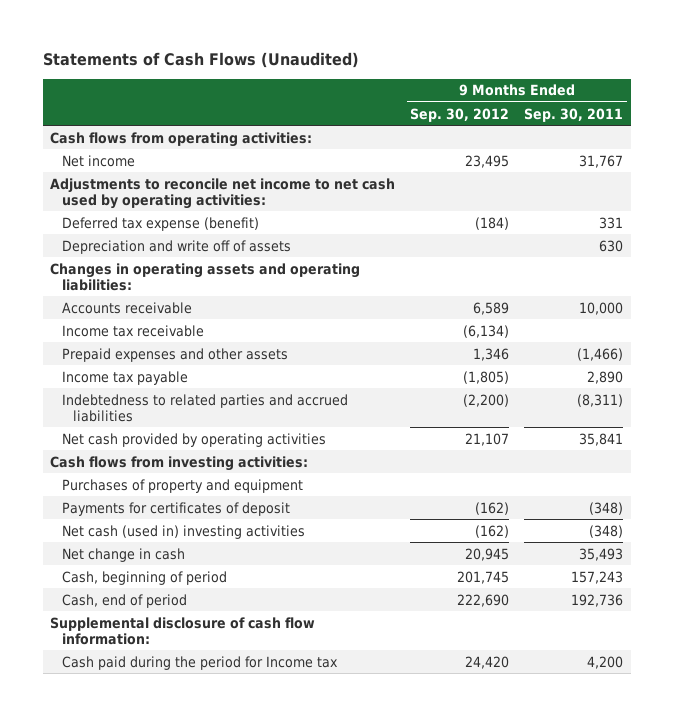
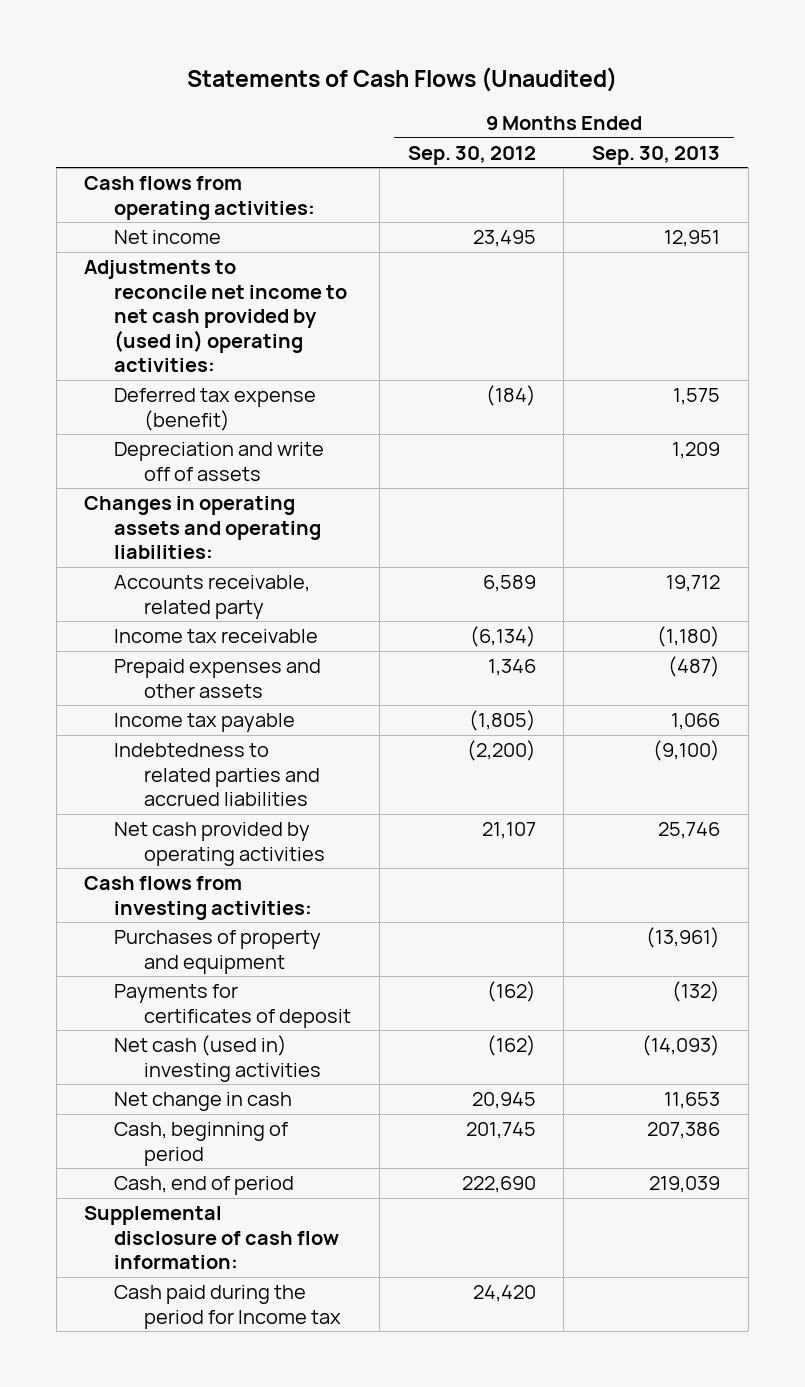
- | 9 Months Ended Sep. 30, 2012 | 9 Months Ended Sep. 30, 2011
+ | 9 Months Ended Sep. 30, 2012 | 9 Months Ended Sep. 30, 2013
- Adjustments to reconcile net income to net cash used by operating activities:
+ Adjustments to reconcile net income to net cash provided by (used in) operating activities:
- Accounts receivable | 6,589 | 10,000
+ Accounts receivable, related party | 6,589 | 19,712

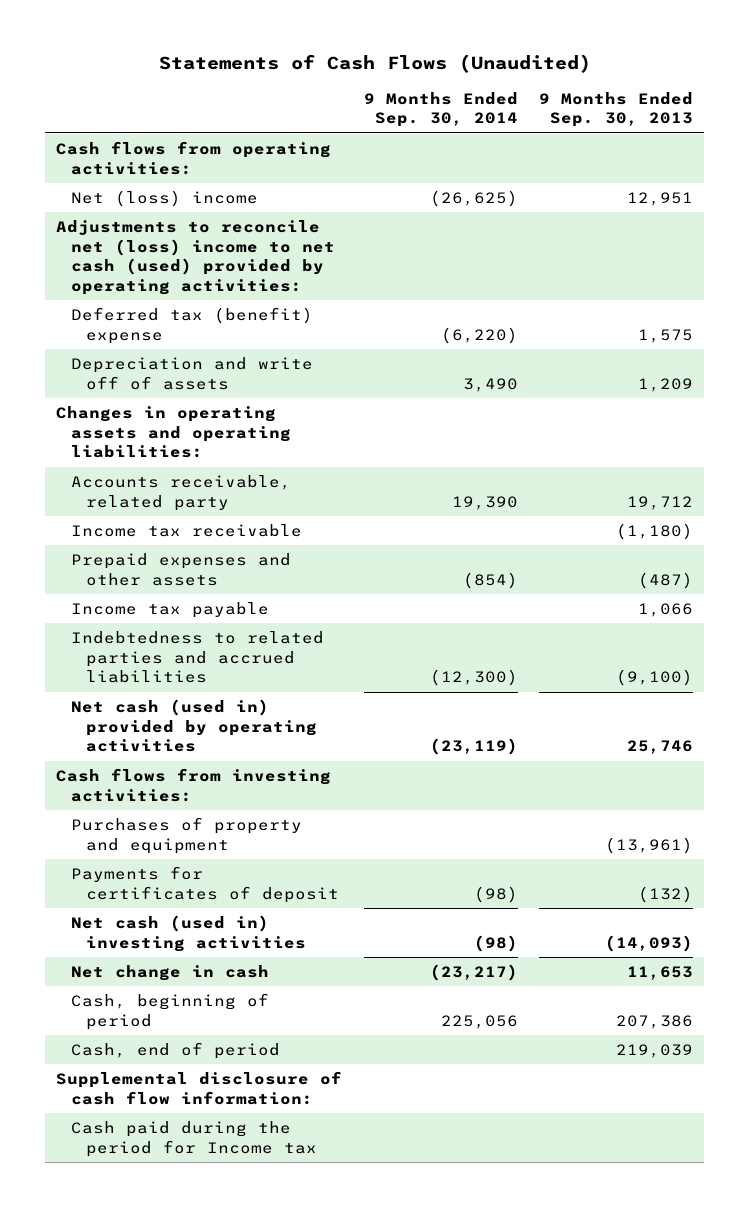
- | 9 Months Ended Sep. 30, 2012 | 9 Months Ended Sep. 30, 2013
+ | 9 Months Ended Sep. 30, 2014 | 9 Months Ended Sep. 30, 2013
- Net income | 23,495 | 12,951
- Adjustments to reconcile net income to net cash provided by (used in) operating activities:
- Deferred tax expense (benefit) | (184) | 1,575
+ Net (loss) income | (26,625) | 12,951
+ Adjustments to reconcile net (loss) income to net cash (used) provided by operating activities:
+ Deferred tax (benefit) expense | (6,220) | 1,575
- Net cash provided by operating activities | 21,107 | 25,746
+ Net cash (used in) provided by operating activities | (23,119) | 25,746

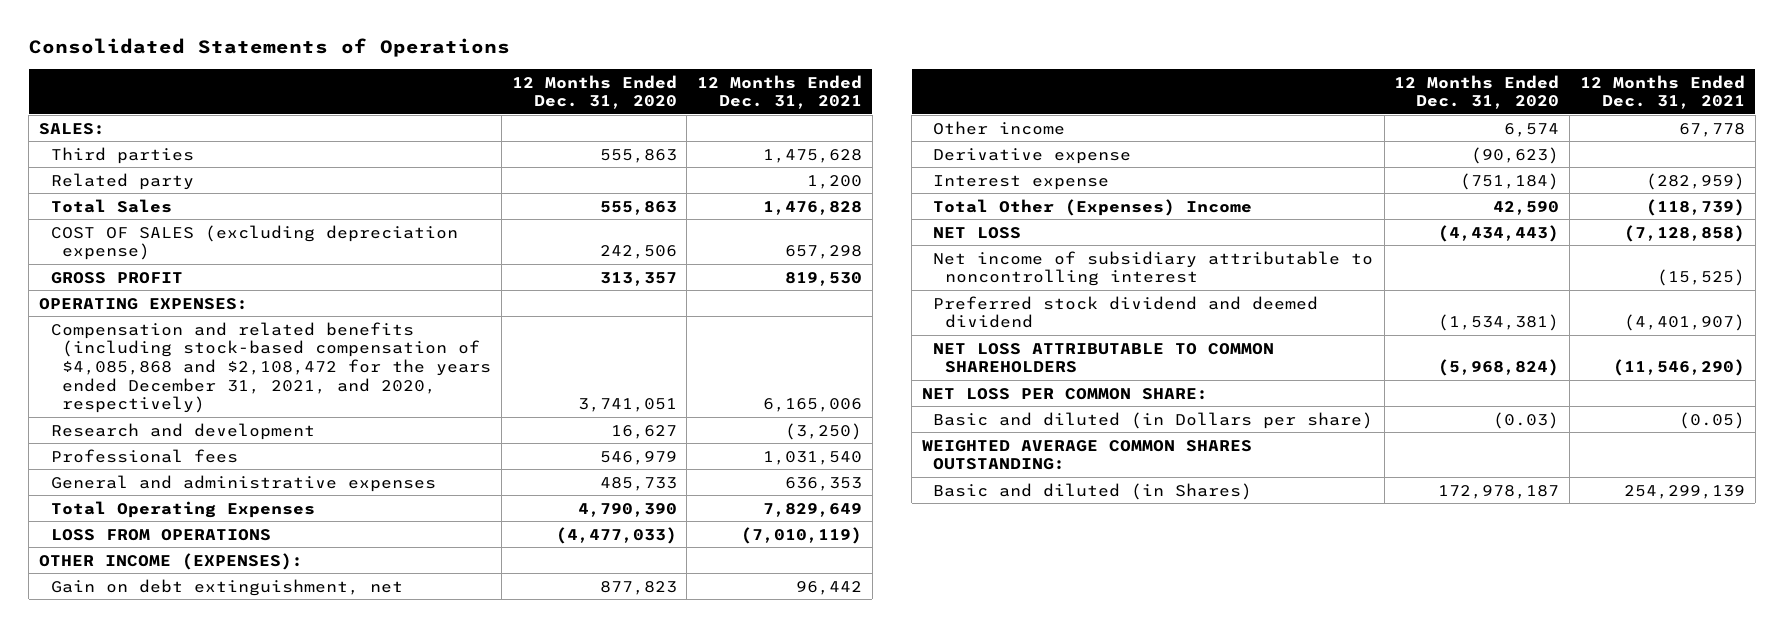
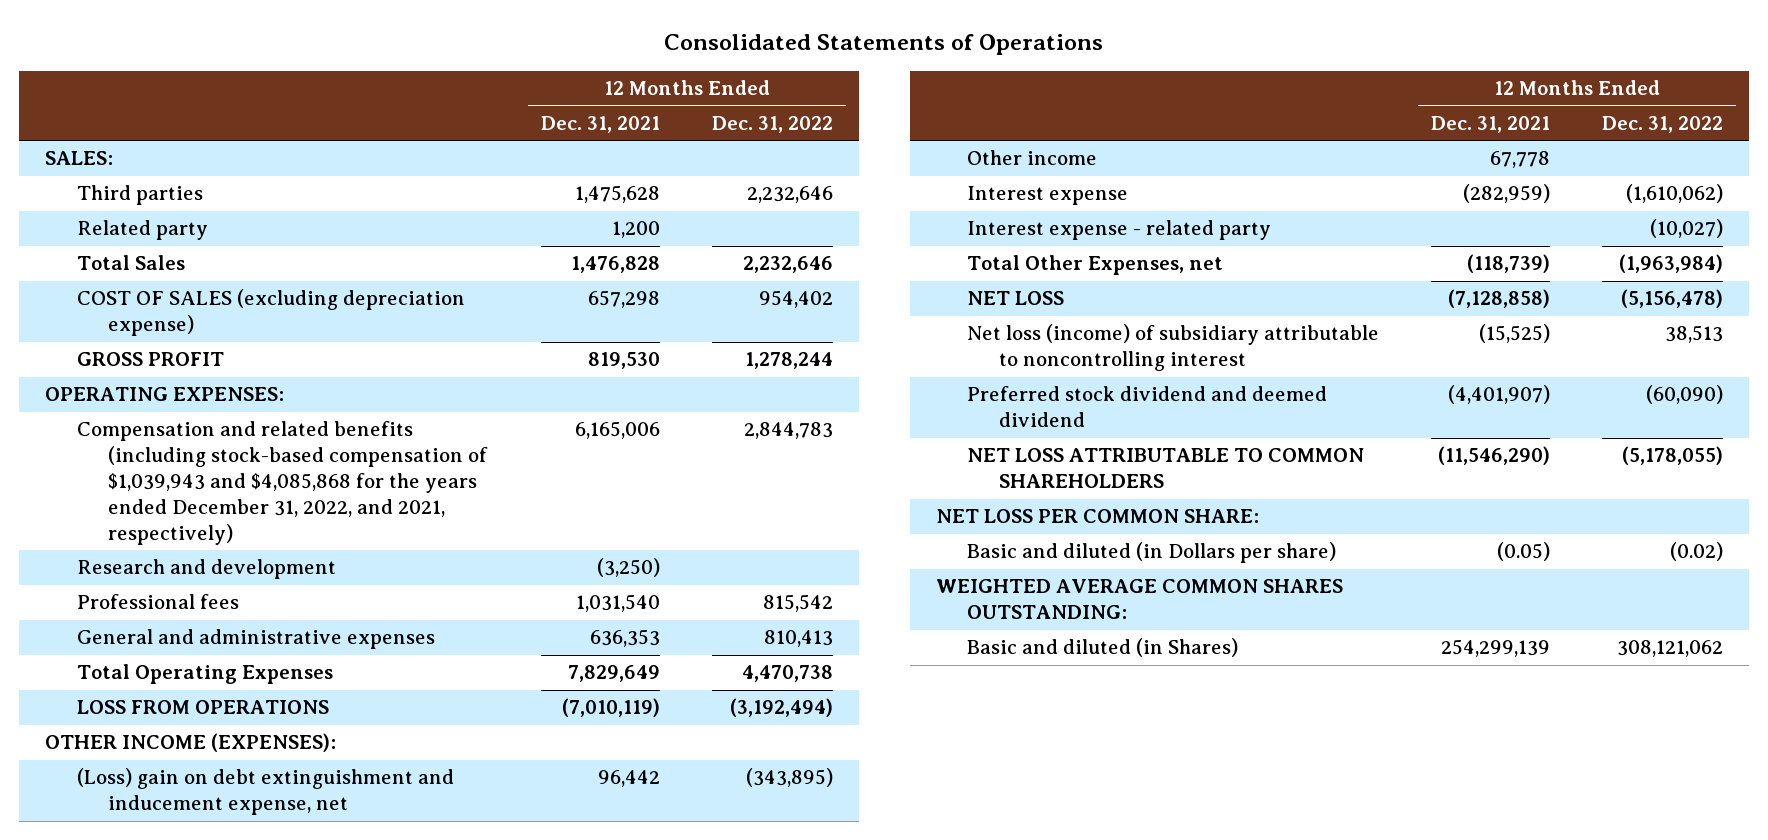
- | 12 Months Ended Dec. 31, 2020 | 12 Months Ended Dec. 31, 2021
+ | 12 Months Ended Dec. 31, 2021 | 12 Months Ended Dec. 31, 2022
- Compensation and related benefits (including stock-based compensation of $4,085,868 and $2,108,472 for the years ended December 31, 2021, and 2020, respectively) | 3,741,051 | 6,165,006
+ Compensation and related benefits (including stock-based compensation of $1,039,943 and $4,085,868 for the years ended December 31, 2022, and 2021, respectively) | 6,165,006 | 2,844,783
- Gain on debt extinguishment, net | 877,823 | 96,442
+ (Loss) gain on debt extinguishment and inducement expense, net | 96,442 | (343,895)
- Derivative expense | (90,623) |
- Total Other (Expenses) Income | 42,590 | (118,739)
+ Interest expense - related party | | (10,027)
+ Total Other Expenses, net | (118,739) | (1,963,984)
- Net income of subsidiary attributable to noncontrolling interest | | (15,525)
+ Net loss (income) of subsidiary attributable to noncontrolling interest | (15,525) | 38,513

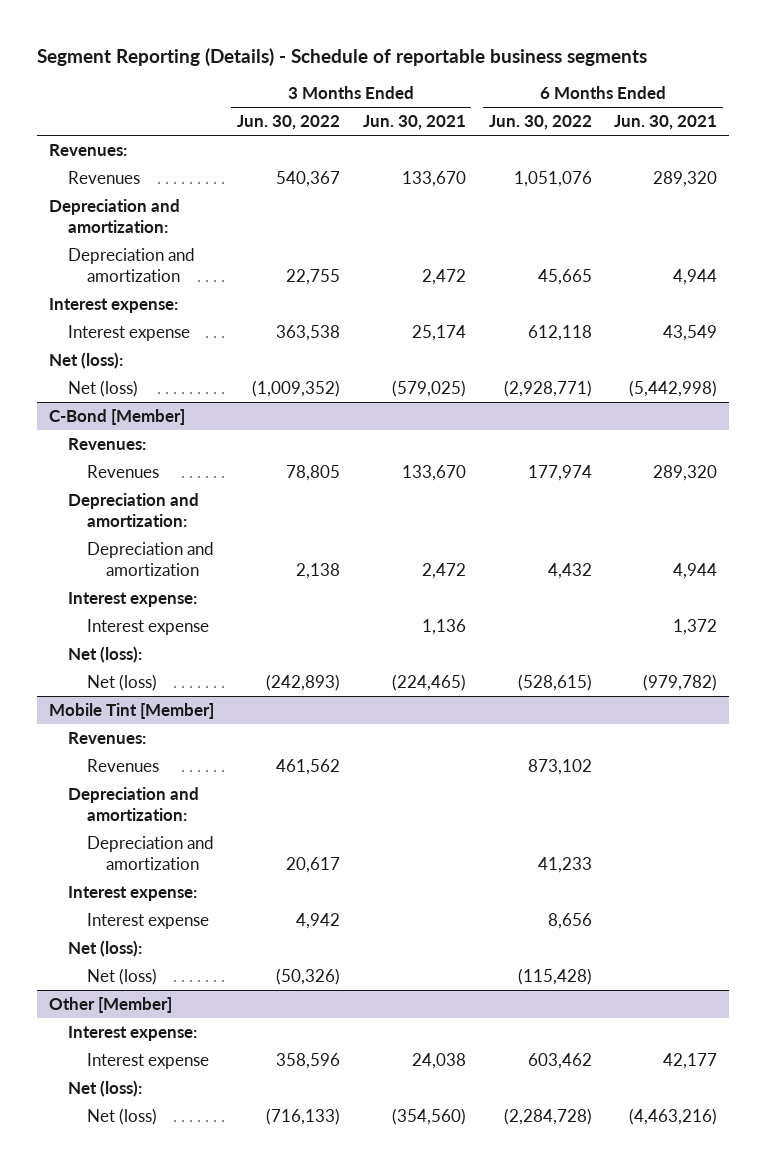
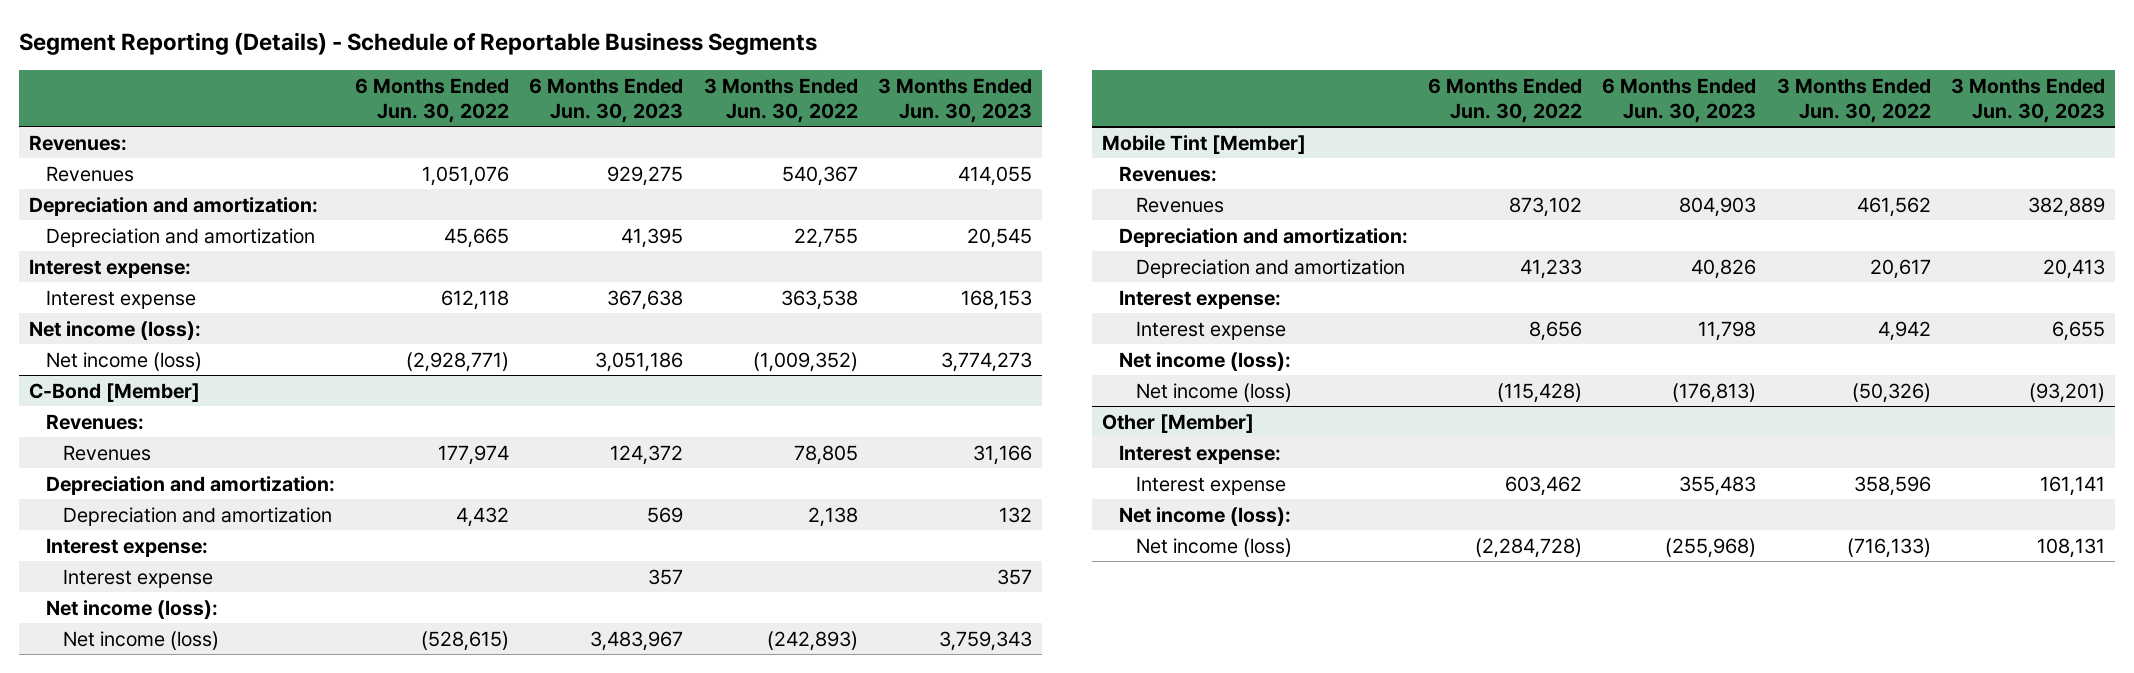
- Segment Reporting (Details) - Schedule of reportable business segments
+ Segment Reporting (Details) - Schedule of Reportable Business Segments
- | 3 Months Ended Jun. 30, 2022 | 3 Months Ended Jun. 30, 2021 | 6 Months Ended Jun. 30, 2022 | 6 Months Ended Jun. 30, 2021
+ | 6 Months Ended Jun. 30, 2022 | 6 Months Ended Jun. 30, 2023 | 3 Months Ended Jun. 30, 2022 | 3 Months Ended Jun. 30, 2023
- Net (loss):
- Net (loss) | (1,009,352) | (579,025) | (2,928,771) | (5,442,998)
+ Net income (loss):
+ Net income (loss) | (2,928,771) | 3,051,186 | (1,009,352) | 3,774,273
@ C-Bond [Member]
- Net (loss):
- Net (loss) | (242,893) | (224,465) | (528,615) | (979,782)
+ Net income (loss):
+ Net income (loss) | (528,615) | 3,483,967 | (242,893) | 3,759,343
@ Mobile Tint [Member]
- Net (loss):
- Net (loss) | (50,326) | | (115,428) |
+ Net income (loss):
+ Net income (loss) | (115,428) | (176,813) | (50,326) | (93,201)
@ Other [Member]
- Net (loss):
- Net (loss) | (716,133) | (354,560) | (2,284,728) | (4,463,216)
+ Net income (loss):
+ Net income (loss) | (2,284,728) | (255,968) | (716,133) | 108,131

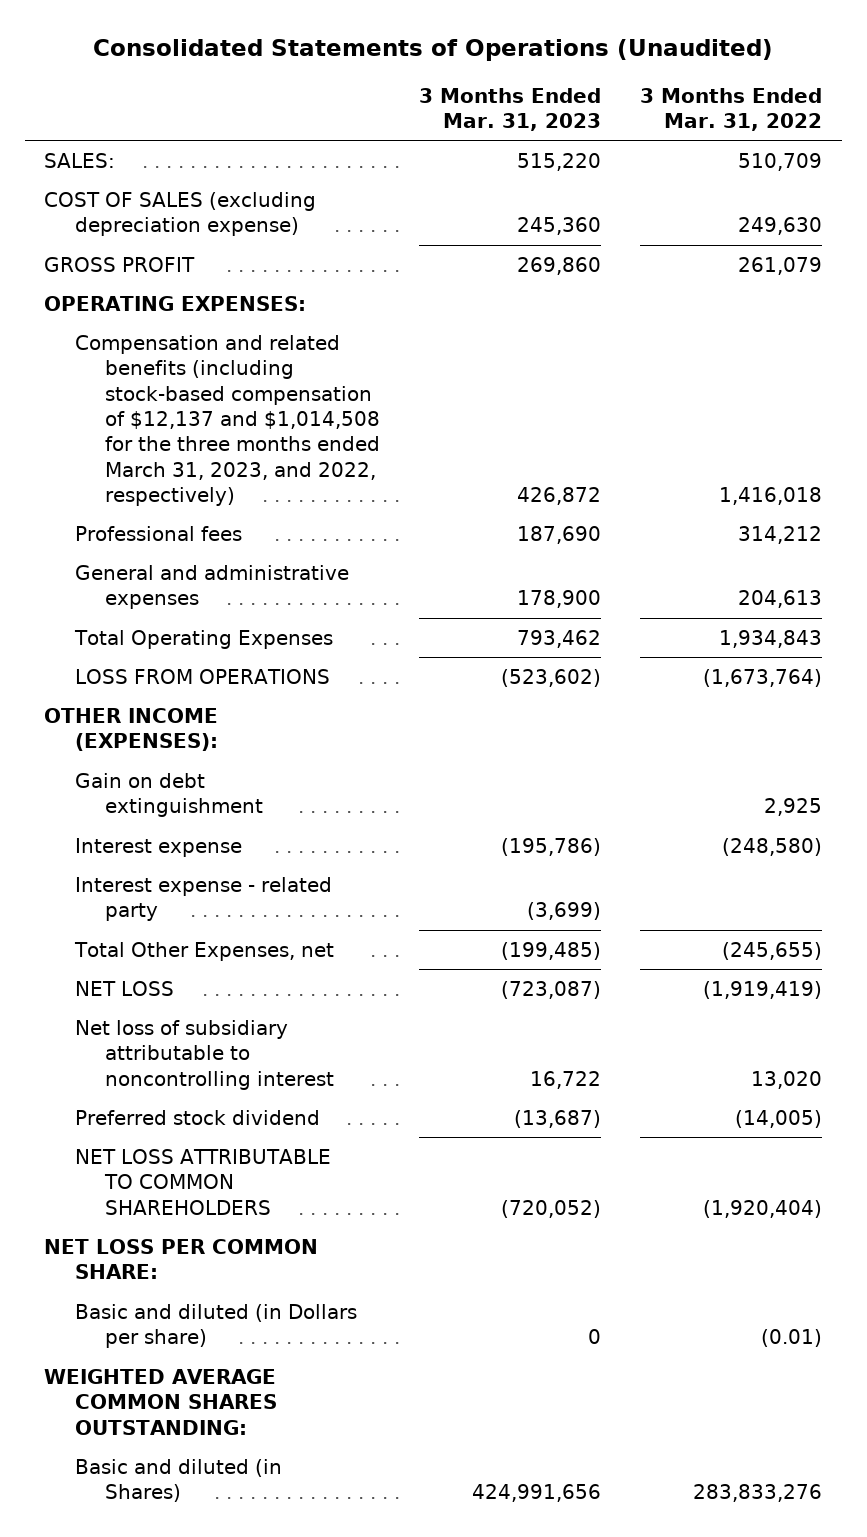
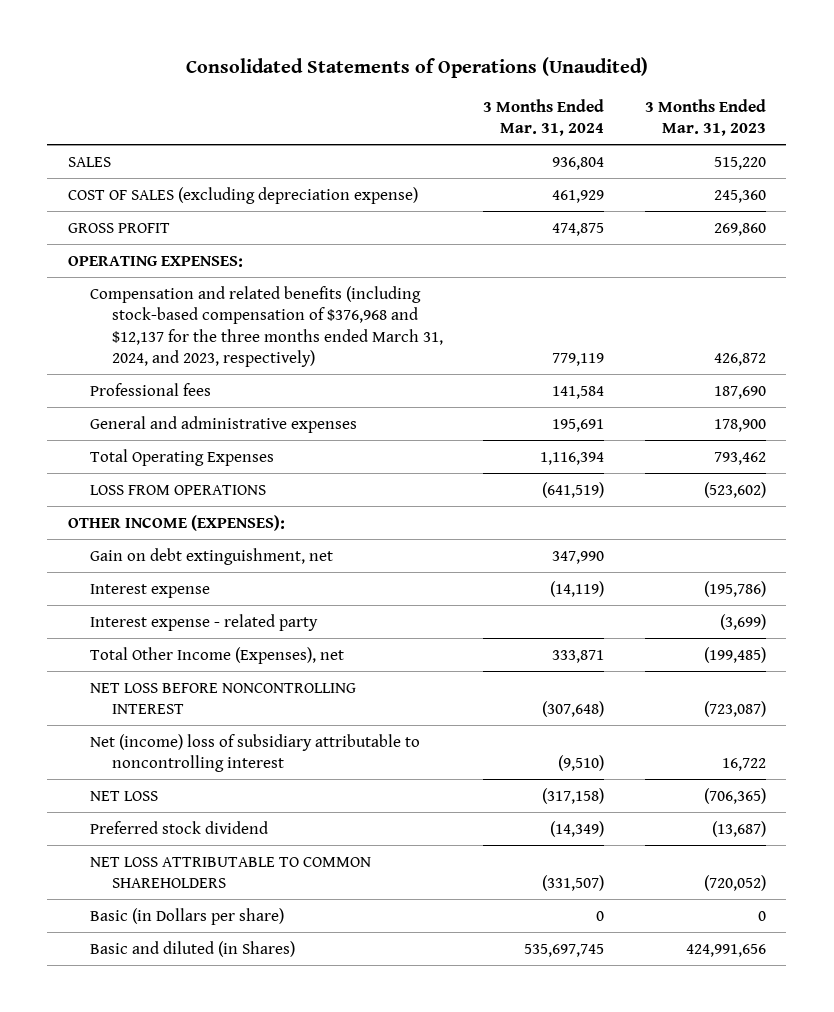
- | 3 Months Ended Mar. 31, 2023 | 3 Months Ended Mar. 31, 2022
+ | 3 Months Ended Mar. 31, 2024 | 3 Months Ended Mar. 31, 2023
- SALES: | 515,220 | 510,709
+ SALES | 936,804 | 515,220
- Compensation and related benefits (including stock-based compensation of $12,137 and $1,014,508 for the three months ended March 31, 2023, and 2022, respectively) | 426,872 | 1,416,018
+ Compensation and related benefits (including stock-based compensation of $376,968 and $12,137 for the three months ended March 31, 2024, and 2023, respectively) | 779,119 | 426,872
- Gain on debt extinguishment | | 2,925
+ Gain on debt extinguishment, net | 347,990 |
- Total Other Expenses, net | (199,485) | (245,655)
- NET LOSS | (723,087) | (1,919,419)
- Net loss of subsidiary attributable to noncontrolling interest | 16,722 | 13,020
+ Total Other Income (Expenses), net | 333,871 | (199,485)
+ NET LOSS BEFORE NONCONTROLLING INTEREST | (307,648) | (723,087)
+ Net (income) loss of subsidiary attributable to noncontrolling interest | (9,510) | 16,722
+ NET LOSS | (317,158) | (706,365)
- NET LOSS PER COMMON SHARE:
- Basic and diluted (in Dollars per share) | 0 | (0.01)
- WEIGHTED AVERAGE COMMON SHARES OUTSTANDING:
+ Basic (in Dollars per share) | 0 | 0

